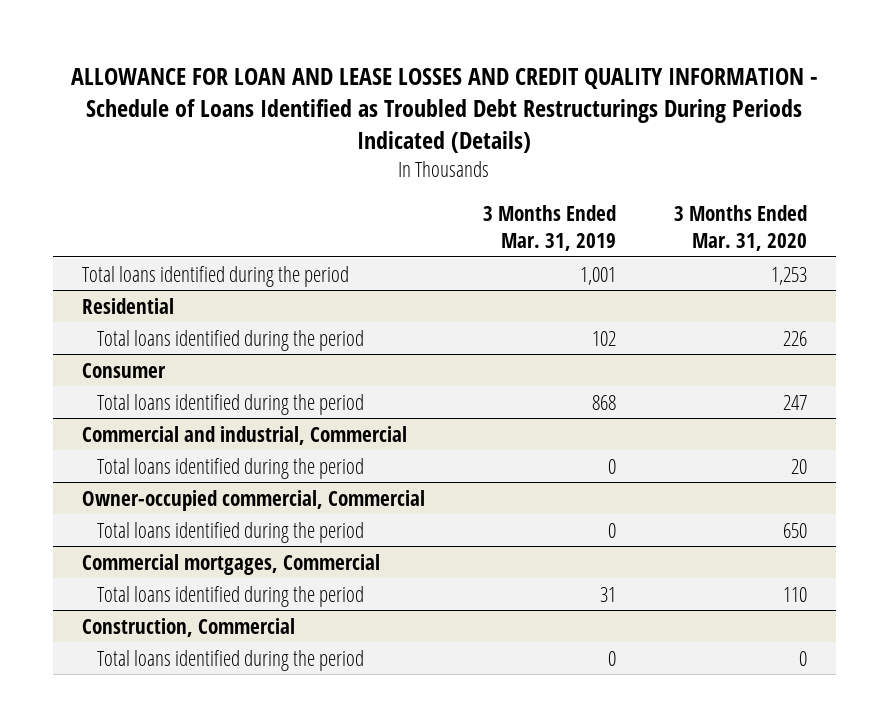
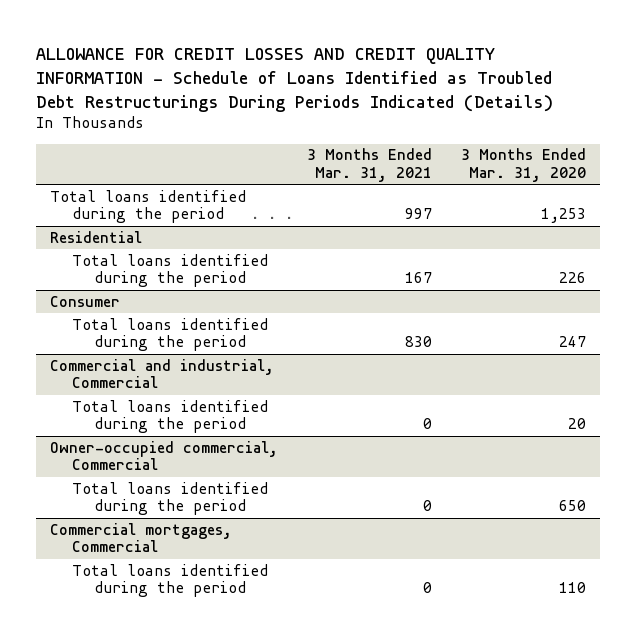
- ALLOWANCE FOR LOAN AND LEASE LOSSES AND CREDIT QUALITY INFORMATION - Schedule of Loans Identified as Troubled Debt Restructurings During Periods Indicated (Details)
+ ALLOWANCE FOR CREDIT LOSSES AND CREDIT QUALITY INFORMATION - Schedule of Loans Identified as Troubled Debt Restructurings During Periods Indicated (Details)
- | 3 Months Ended Mar. 31, 2019 | 3 Months Ended Mar. 31, 2020
+ | 3 Months Ended Mar. 31, 2021 | 3 Months Ended Mar. 31, 2020
- Construction, Commercial
- Total loans identified during the period | 0 | 0

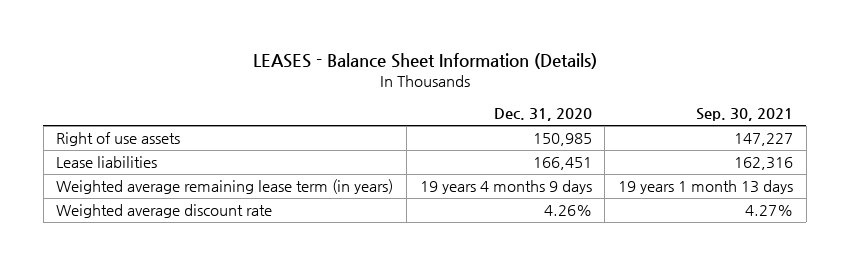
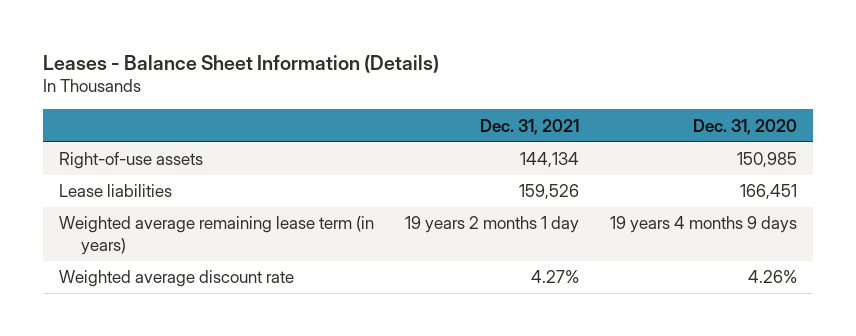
- LEASES - Balance Sheet Information (Details)
+ Leases - Balance Sheet Information (Details)
- | Dec. 31, 2020 | Sep. 30, 2021
+ | Dec. 31, 2021 | Dec. 31, 2020
- Right of use assets | 150,985 | 147,227
+ Right-of-use assets | 144,134 | 150,985

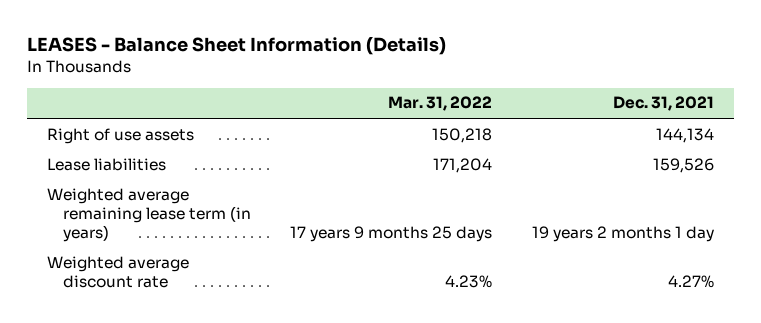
- Leases - Balance Sheet Information (Details)
+ LEASES - Balance Sheet Information (Details)
- | Dec. 31, 2021 | Dec. 31, 2020
+ | Mar. 31, 2022 | Dec. 31, 2021
- Right-of-use assets | 144,134 | 150,985
+ Right of use assets | 150,218 | 144,134

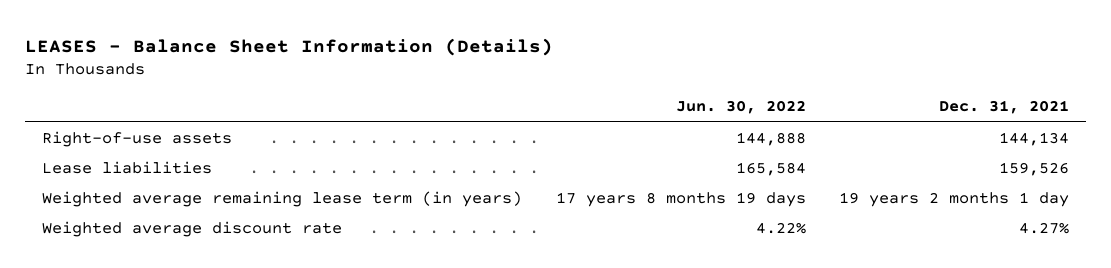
- | Mar. 31, 2022 | Dec. 31, 2021
+ | Jun. 30, 2022 | Dec. 31, 2021
- Right of use assets | 150,218 | 144,134
+ Right-of-use assets | 144,888 | 144,134

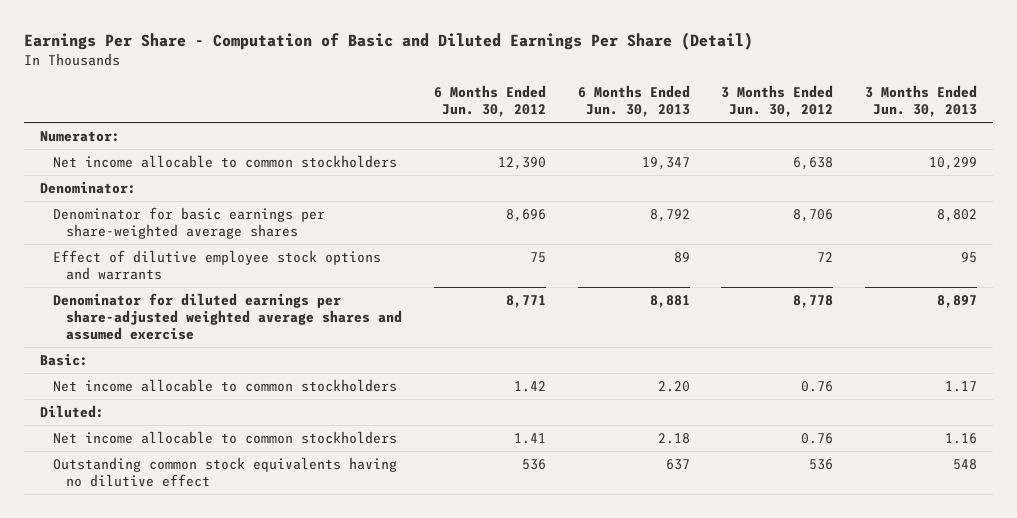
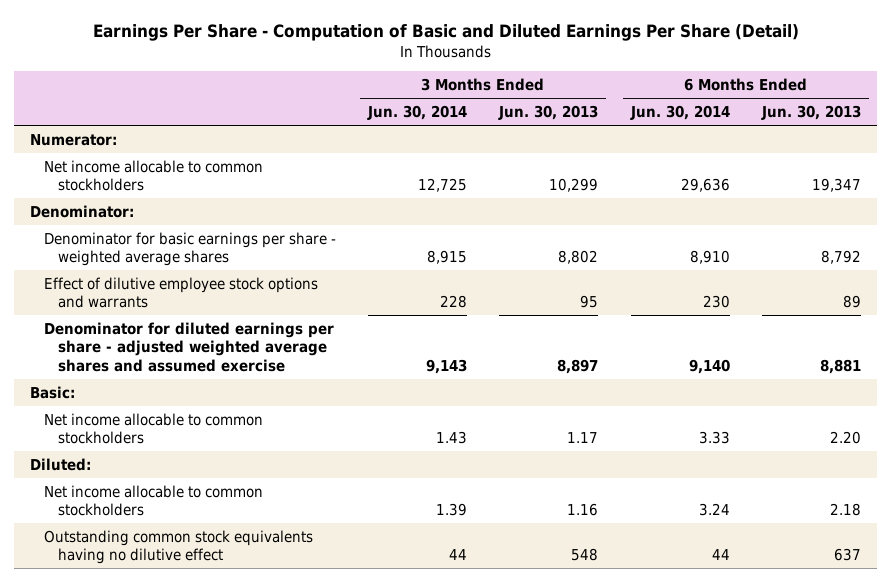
- | 6 Months Ended Jun. 30, 2012 | 6 Months Ended Jun. 30, 2013 | 3 Months Ended Jun. 30, 2012 | 3 Months Ended Jun. 30, 2013
+ | 3 Months Ended Jun. 30, 2014 | 3 Months Ended Jun. 30, 2013 | 6 Months Ended Jun. 30, 2014 | 6 Months Ended Jun. 30, 2013
- Denominator for basic earnings per share-weighted average shares | 8,696 | 8,792 | 8,706 | 8,802
+ Denominator for basic earnings per share - weighted average shares | 8,915 | 8,802 | 8,910 | 8,792
- Denominator for diluted earnings per share-adjusted weighted average shares and assumed exercise | 8,771 | 8,881 | 8,778 | 8,897
+ Denominator for diluted earnings per share - adjusted weighted average shares and assumed exercise | 9,143 | 8,897 | 9,140 | 8,881

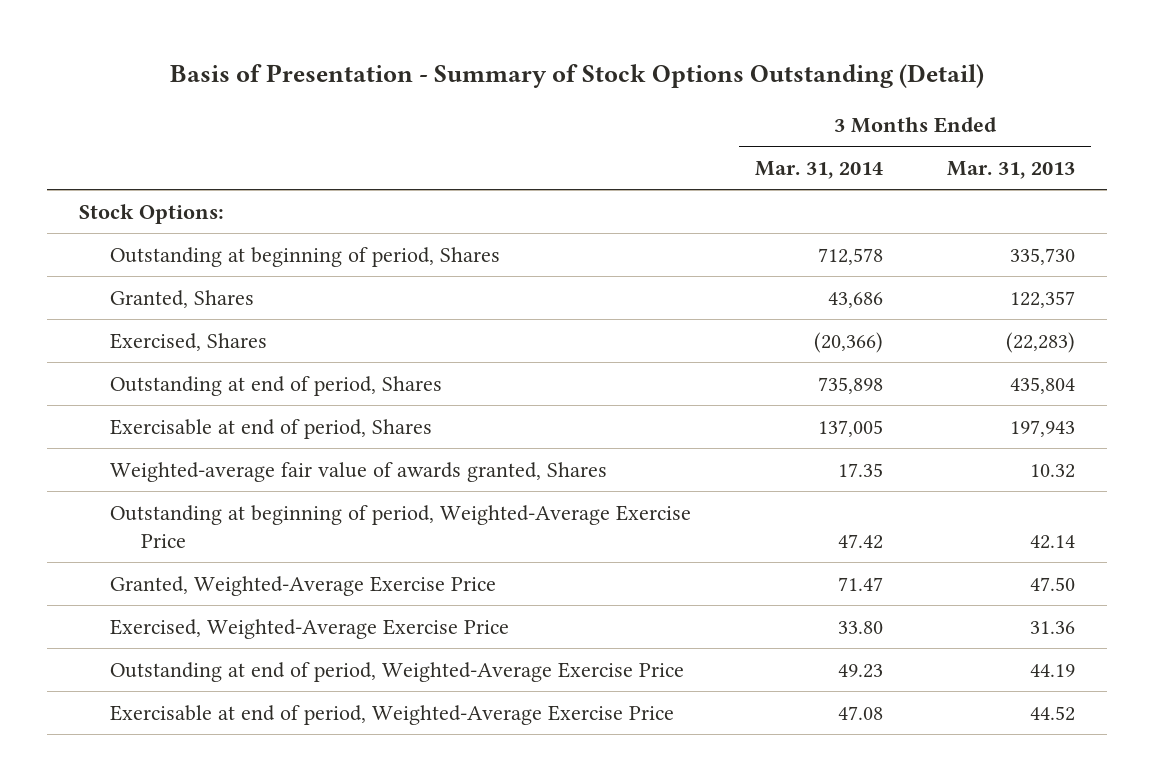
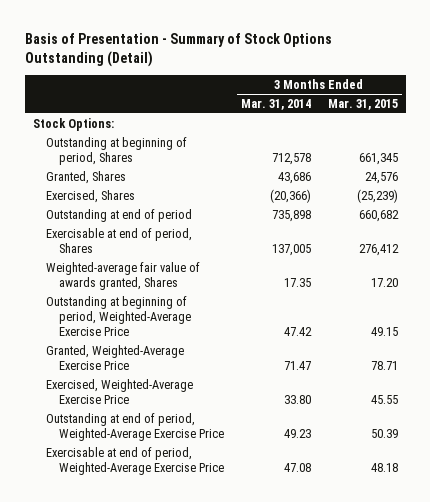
- | 3 Months Ended Mar. 31, 2014 | 3 Months Ended Mar. 31, 2013
+ | 3 Months Ended Mar. 31, 2014 | 3 Months Ended Mar. 31, 2015
- Outstanding at end of period, Shares | 735,898 | 435,804
+ Outstanding at end of period | 735,898 | 660,682

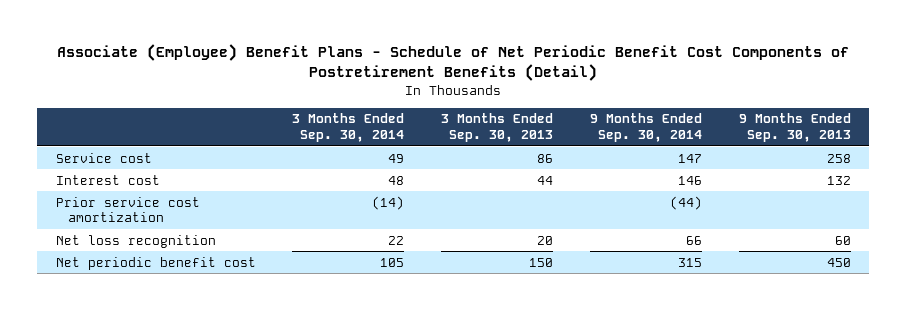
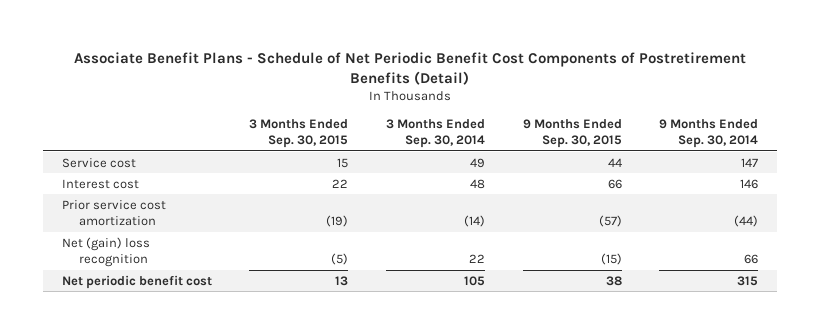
- Associate (Employee) Benefit Plans - Schedule of Net Periodic Benefit Cost Components of Postretirement Benefits (Detail)
+ Associate Benefit Plans - Schedule of Net Periodic Benefit Cost Components of Postretirement Benefits (Detail)
- | 3 Months Ended Sep. 30, 2014 | 3 Months Ended Sep. 30, 2013 | 9 Months Ended Sep. 30, 2014 | 9 Months Ended Sep. 30, 2013
+ | 3 Months Ended Sep. 30, 2015 | 3 Months Ended Sep. 30, 2014 | 9 Months Ended Sep. 30, 2015 | 9 Months Ended Sep. 30, 2014
- Net loss recognition | 22 | 20 | 66 | 60
+ Net (gain) loss recognition | (5) | 22 | (15) | 66

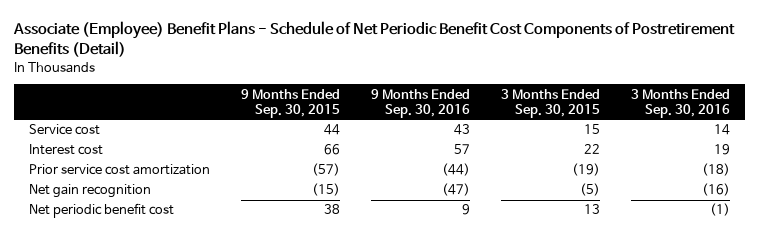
- Associate Benefit Plans - Schedule of Net Periodic Benefit Cost Components of Postretirement Benefits (Detail)
+ Associate (Employee) Benefit Plans - Schedule of Net Periodic Benefit Cost Components of Postretirement Benefits (Detail)
- | 3 Months Ended Sep. 30, 2015 | 3 Months Ended Sep. 30, 2014 | 9 Months Ended Sep. 30, 2015 | 9 Months Ended Sep. 30, 2014
+ | 9 Months Ended Sep. 30, 2015 | 9 Months Ended Sep. 30, 2016 | 3 Months Ended Sep. 30, 2015 | 3 Months Ended Sep. 30, 2016
- Net (gain) loss recognition | (5) | 22 | (15) | 66
+ Net gain recognition | (15) | (47) | (5) | (16)

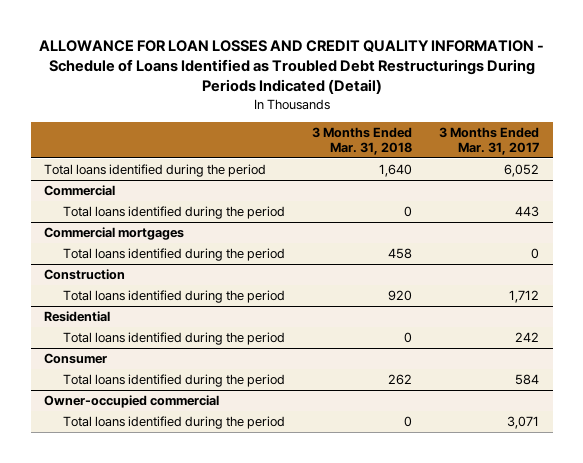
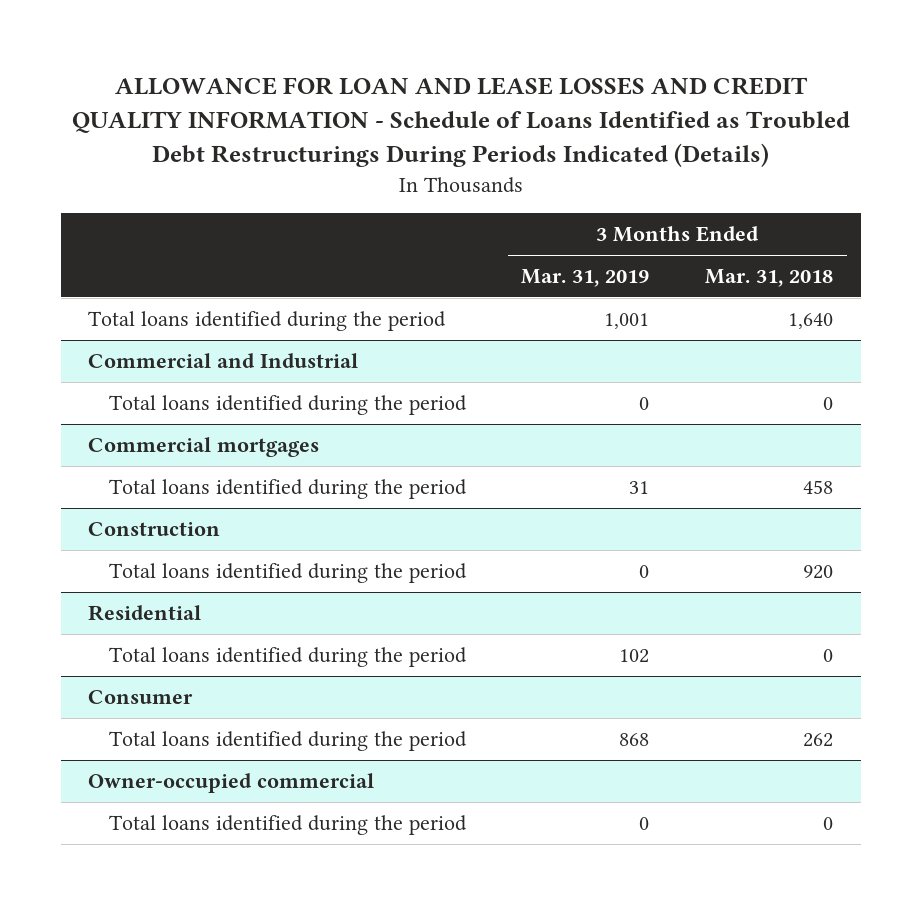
- ALLOWANCE FOR LOAN LOSSES AND CREDIT QUALITY INFORMATION - Schedule of Loans Identified as Troubled Debt Restructurings During Periods Indicated (Detail)
+ ALLOWANCE FOR LOAN AND LEASE LOSSES AND CREDIT QUALITY INFORMATION - Schedule of Loans Identified as Troubled Debt Restructurings During Periods Indicated (Details)
- | 3 Months Ended Mar. 31, 2018 | 3 Months Ended Mar. 31, 2017
+ | 3 Months Ended Mar. 31, 2019 | 3 Months Ended Mar. 31, 2018
- Commercial
+ Commercial and Industrial

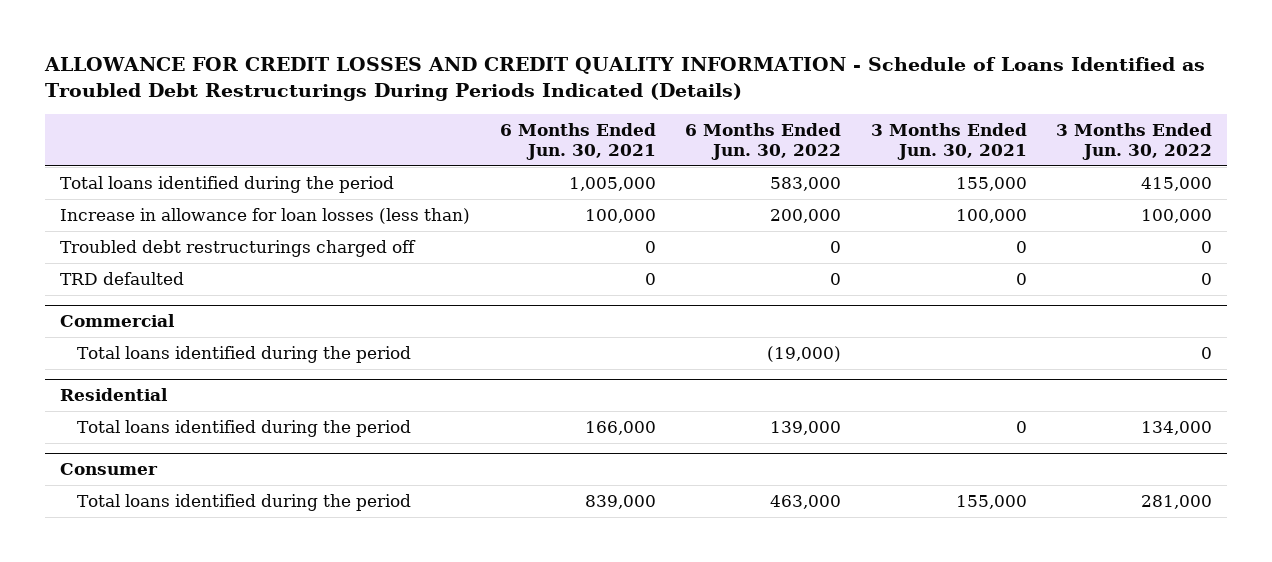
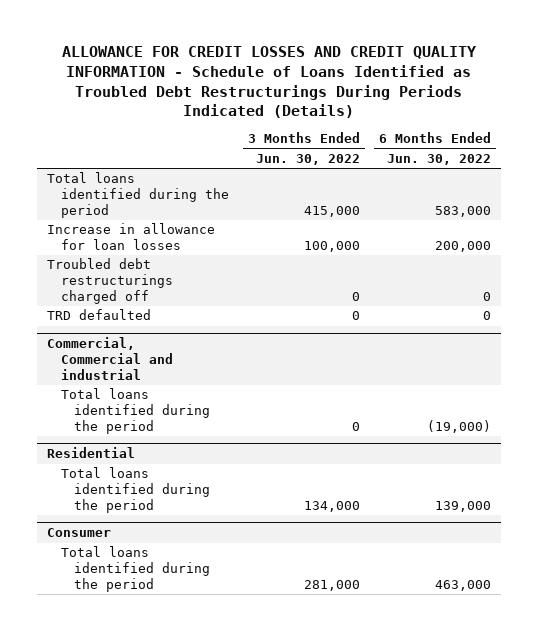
- | 6 Months Ended Jun. 30, 2021 | 6 Months Ended Jun. 30, 2022 | 3 Months Ended Jun. 30, 2021 | 3 Months Ended Jun. 30, 2022
+ | 3 Months Ended Jun. 30, 2022 | 6 Months Ended Jun. 30, 2022
- Increase in allowance for loan losses (less than) | 100,000 | 200,000 | 100,000 | 100,000
+ Increase in allowance for loan losses | 100,000 | 200,000
- Commercial
+ Commercial, Commercial and industrial

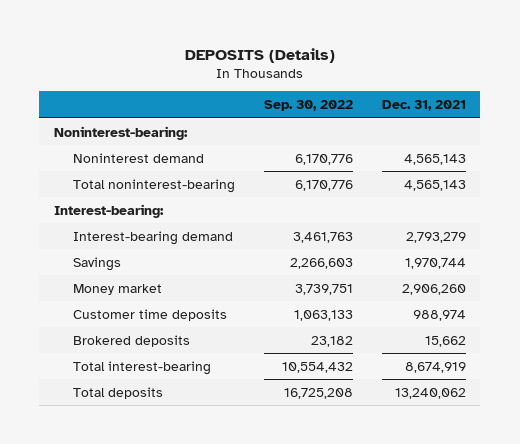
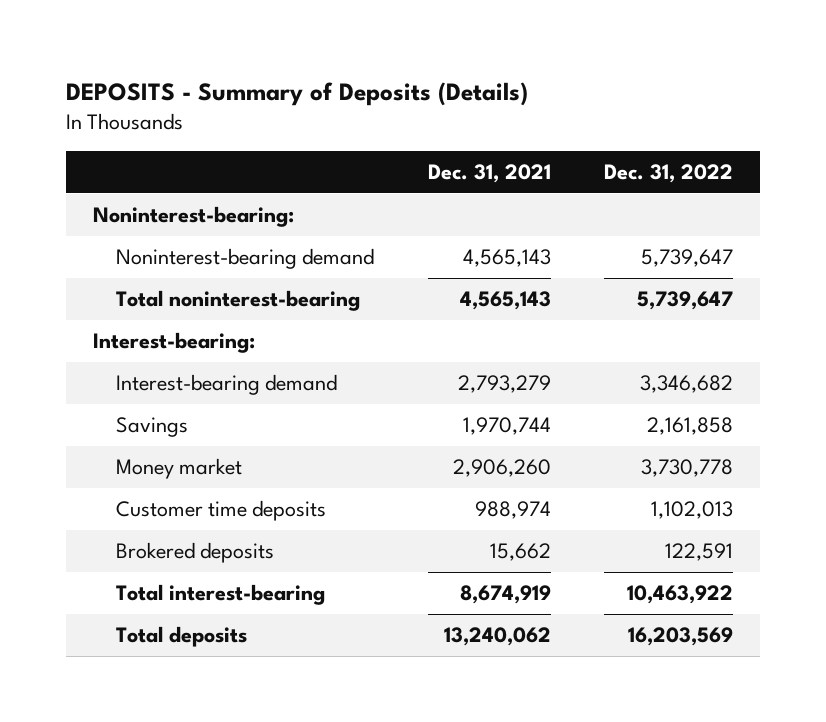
- DEPOSITS (Details)
+ DEPOSITS - Summary of Deposits (Details)
- | Sep. 30, 2022 | Dec. 31, 2021
+ | Dec. 31, 2021 | Dec. 31, 2022
- Noninterest demand | 6,170,776 | 4,565,143
+ Noninterest-bearing demand | 4,565,143 | 5,739,647

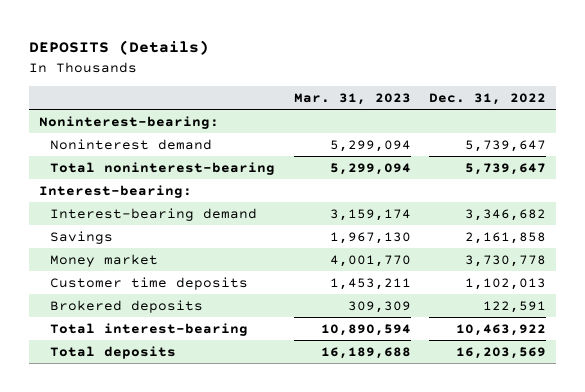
- DEPOSITS - Summary of Deposits (Details)
+ DEPOSITS (Details)
- | Dec. 31, 2021 | Dec. 31, 2022
+ | Mar. 31, 2023 | Dec. 31, 2022
- Noninterest-bearing demand | 4,565,143 | 5,739,647
+ Noninterest demand | 5,299,094 | 5,739,647

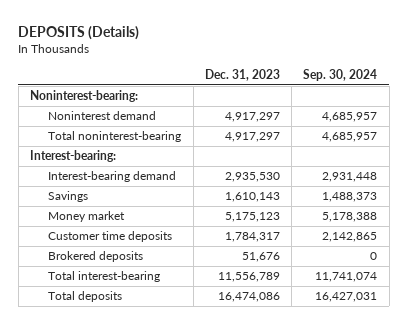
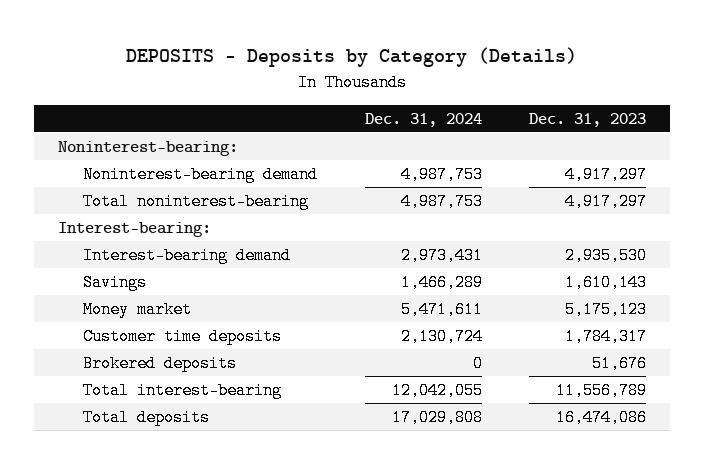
- DEPOSITS (Details)
+ DEPOSITS - Deposits by Category (Details)
- | Dec. 31, 2023 | Sep. 30, 2024
+ | Dec. 31, 2024 | Dec. 31, 2023
- Noninterest demand | 4,917,297 | 4,685,957
+ Noninterest-bearing demand | 4,987,753 | 4,917,297

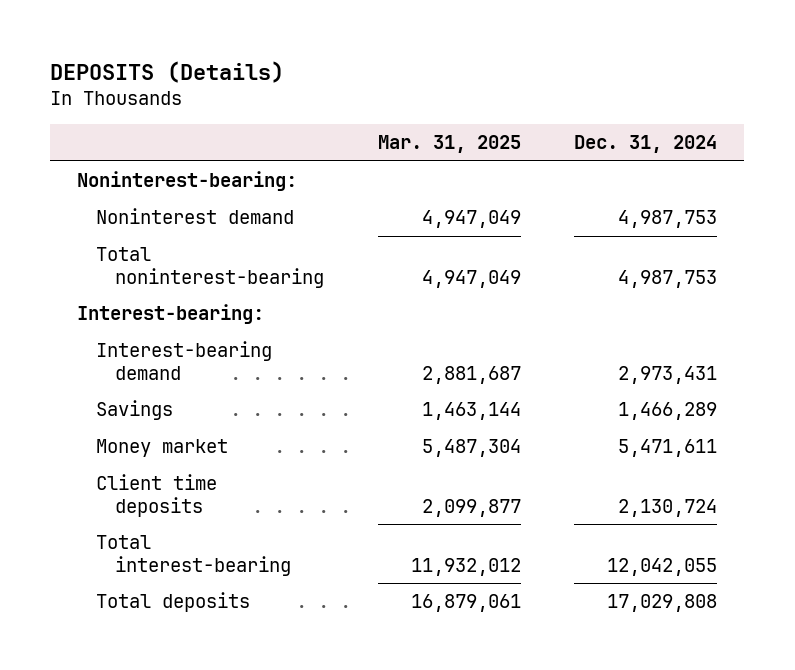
- DEPOSITS - Deposits by Category (Details)
+ DEPOSITS (Details)
- | Dec. 31, 2024 | Dec. 31, 2023
+ | Mar. 31, 2025 | Dec. 31, 2024
- Noninterest-bearing demand | 4,987,753 | 4,917,297
+ Noninterest demand | 4,947,049 | 4,987,753
- Customer time deposits | 2,130,724 | 1,784,317
- Brokered deposits | 0 | 51,676
+ Client time deposits | 2,099,877 | 2,130,724

